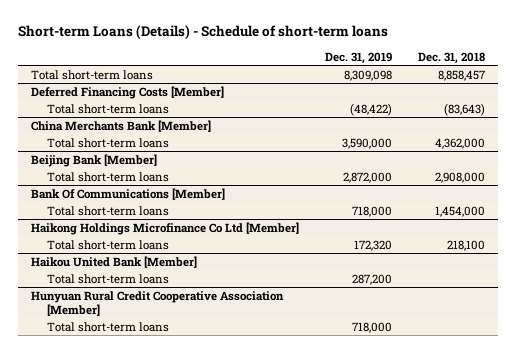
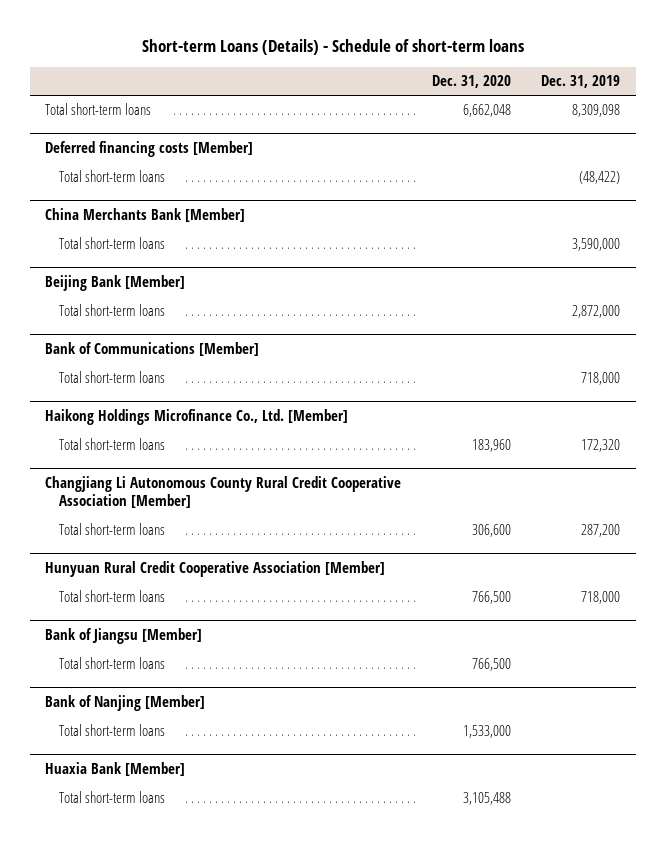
- | Dec. 31, 2019 | Dec. 31, 2018
+ | Dec. 31, 2020 | Dec. 31, 2019
- Deferred Financing Costs [Member]
+ Deferred financing costs [Member]
- Bank Of Communications [Member]
+ Bank of Communications [Member]
- Haikong Holdings Microfinance Co Ltd [Member]
+ Haikong Holdings Microfinance Co., Ltd. [Member]
- Haikou United Bank [Member]
+ Changjiang Li Autonomous County Rural Credit Cooperative Association [Member]
+ Bank of Jiangsu [Member]
+ Total short-term loans | 766,500 |
+ Bank of Nanjing [Member]
+ Total short-term loans | 1,533,000 |
+ Huaxia Bank [Member]
+ Total short-term loans | 3,105,488 |

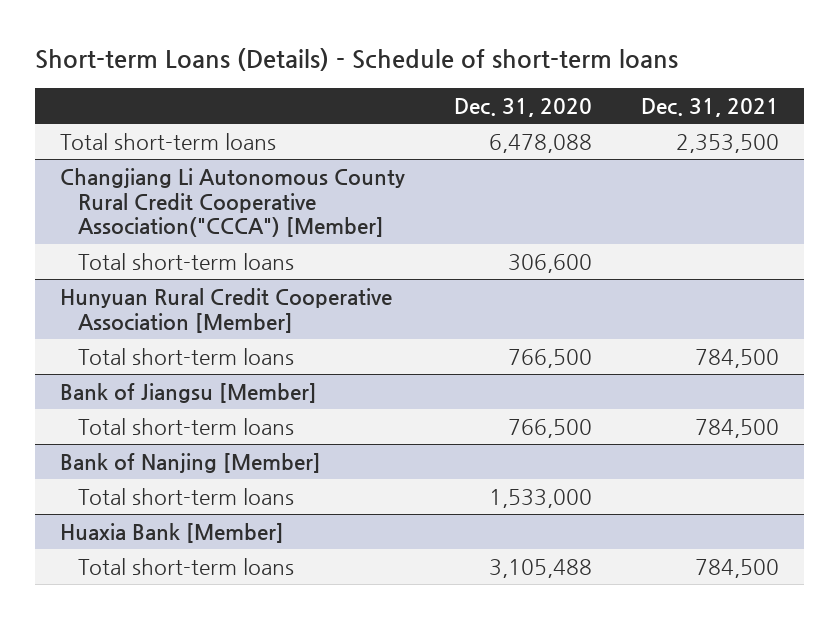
- | Dec. 31, 2020 | Dec. 31, 2019
+ | Dec. 31, 2020 | Dec. 31, 2021
- Total short-term loans | 6,662,048 | 8,309,098
- Deferred financing costs [Member]
- Total short-term loans | | (48,422)
- China Merchants Bank [Member]
- Total short-term loans | | 3,590,000
- Beijing Bank [Member]
- Total short-term loans | | 2,872,000
- Bank of Communications [Member]
- Total short-term loans | | 718,000
- Haikong Holdings Microfinance Co., Ltd. [Member]
- Total short-term loans | 183,960 | 172,320
- Changjiang Li Autonomous County Rural Credit Cooperative Association [Member]
+ Total short-term loans | 6,478,088 | 2,353,500
+ Changjiang Li Autonomous County Rural Credit Cooperative Association("CCCA") [Member]

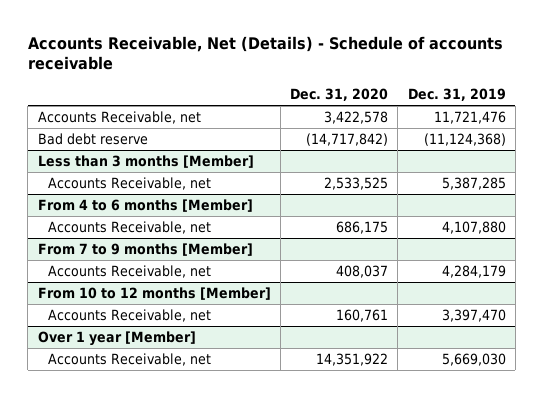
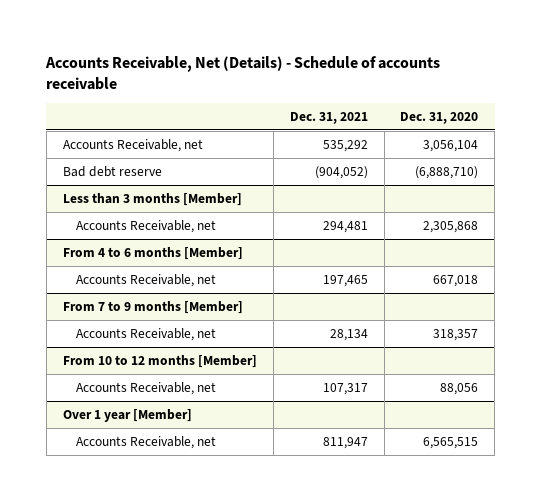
- | Dec. 31, 2020 | Dec. 31, 2019
+ | Dec. 31, 2021 | Dec. 31, 2020
- Accounts Receivable, net | 3,422,578 | 11,721,476
- Bad debt reserve | (14,717,842) | (11,124,368)
+ Accounts Receivable, net | 535,292 | 3,056,104
+ Bad debt reserve | (904,052) | (6,888,710)
@ Less than 3 months [Member]
- Accounts Receivable, net | 2,533,525 | 5,387,285
+ Accounts Receivable, net | 294,481 | 2,305,868
@ From 4 to 6 months [Member]
- Accounts Receivable, net | 686,175 | 4,107,880
+ Accounts Receivable, net | 197,465 | 667,018
@ From 7 to 9 months [Member]
- Accounts Receivable, net | 408,037 | 4,284,179
+ Accounts Receivable, net | 28,134 | 318,357
@ From 10 to 12 months [Member]
- Accounts Receivable, net | 160,761 | 3,397,470
+ Accounts Receivable, net | 107,317 | 88,056
@ Over 1 year [Member]
- Accounts Receivable, net | 14,351,922 | 5,669,030
+ Accounts Receivable, net | 811,947 | 6,565,515

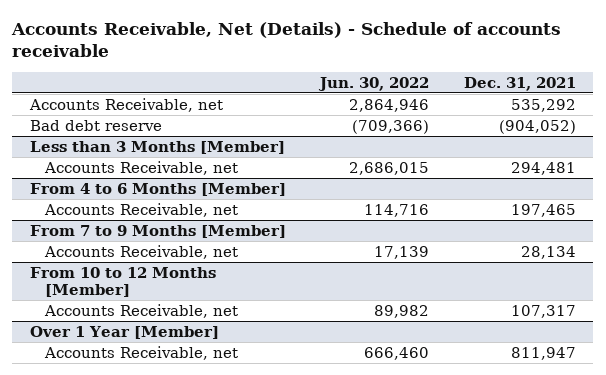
- | Dec. 31, 2021 | Dec. 31, 2020
+ | Jun. 30, 2022 | Dec. 31, 2021
- Less than 3 months [Member]
+ Less than 3 Months [Member]
- From 4 to 6 months [Member]
+ From 4 to 6 Months [Member]
- From 7 to 9 months [Member]
+ From 7 to 9 Months [Member]
- From 10 to 12 months [Member]
+ From 10 to 12 Months [Member]
- Over 1 year [Member]
+ Over 1 Year [Member]

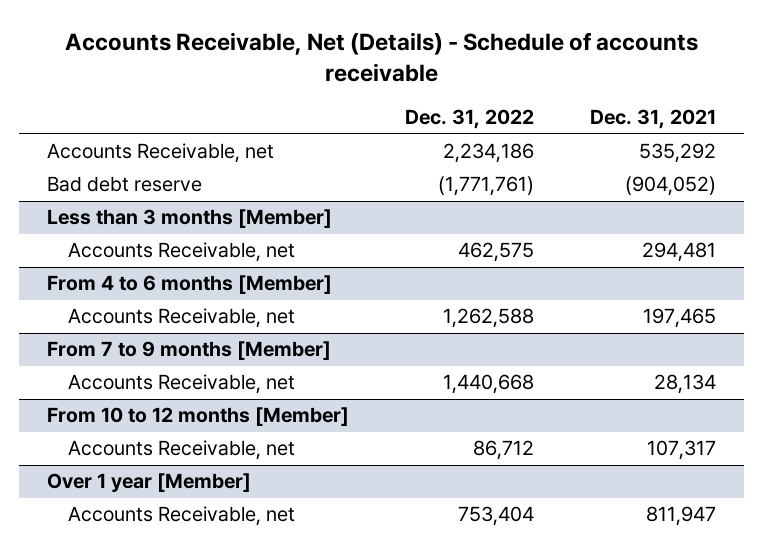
- | Jun. 30, 2022 | Dec. 31, 2021
+ | Dec. 31, 2022 | Dec. 31, 2021
- Less than 3 Months [Member]
+ Less than 3 months [Member]
- From 4 to 6 Months [Member]
+ From 4 to 6 months [Member]
- From 7 to 9 Months [Member]
+ From 7 to 9 months [Member]
- From 10 to 12 Months [Member]
+ From 10 to 12 months [Member]
- Over 1 Year [Member]
+ Over 1 year [Member]

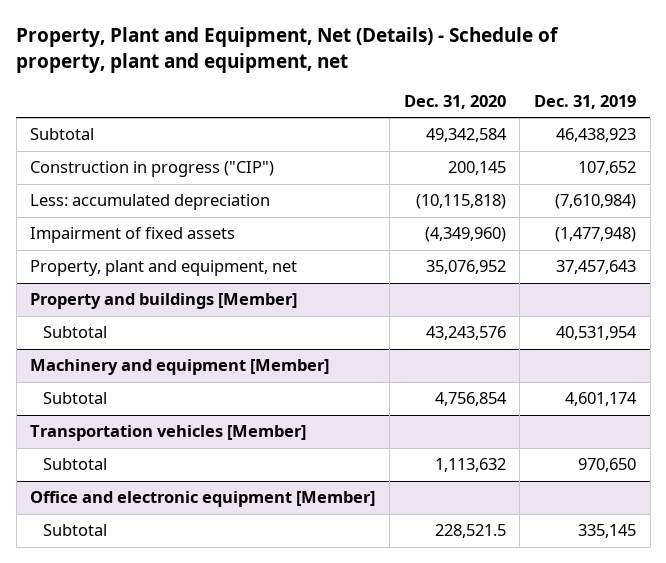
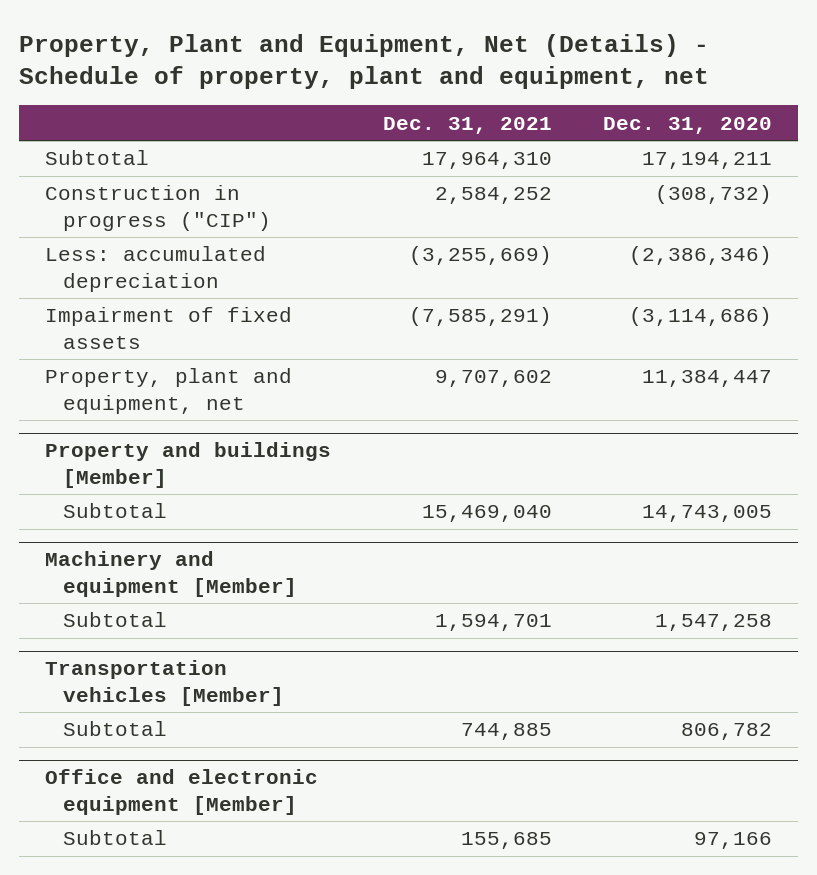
- | Dec. 31, 2020 | Dec. 31, 2019
+ | Dec. 31, 2021 | Dec. 31, 2020
- Subtotal | 49,342,584 | 46,438,923
- Construction in progress ("CIP") | 200,145 | 107,652
- Less: accumulated depreciation | (10,115,818) | (7,610,984)
- Impairment of fixed assets | (4,349,960) | (1,477,948)
- Property, plant and equipment, net | 35,076,952 | 37,457,643
+ Subtotal | 17,964,310 | 17,194,211
+ Construction in progress ("CIP") | 2,584,252 | (308,732)
+ Less: accumulated depreciation | (3,255,669) | (2,386,346)
+ Impairment of fixed assets | (7,585,291) | (3,114,686)
+ Property, plant and equipment, net | 9,707,602 | 11,384,447
@ Property and buildings [Member]
- Subtotal | 43,243,576 | 40,531,954
+ Subtotal | 15,469,040 | 14,743,005
@ Machinery and equipment [Member]
- Subtotal | 4,756,854 | 4,601,174
+ Subtotal | 1,594,701 | 1,547,258
@ Transportation vehicles [Member]
- Subtotal | 1,113,632 | 970,650
+ Subtotal | 744,885 | 806,782
@ Office and electronic equipment [Member]
- Subtotal | 228,521.5 | 335,145
+ Subtotal | 155,685 | 97,166

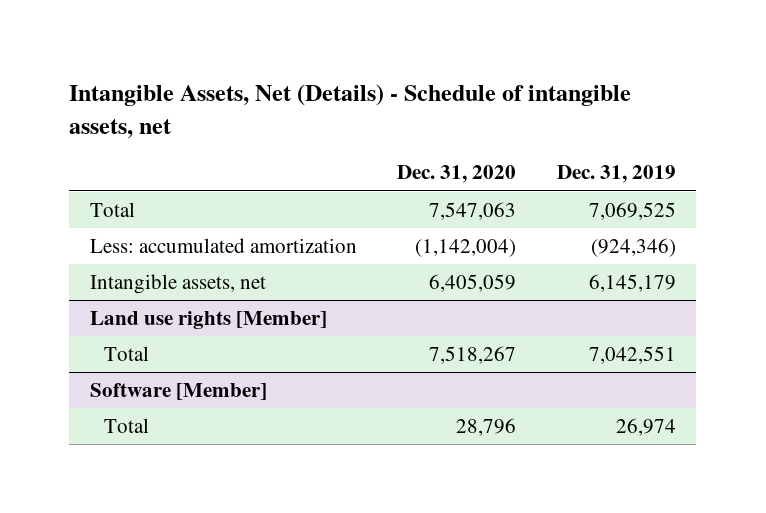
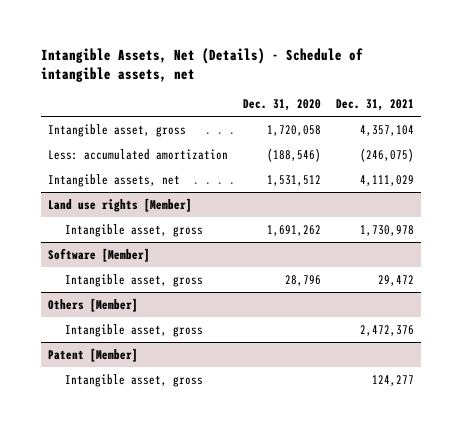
- | Dec. 31, 2020 | Dec. 31, 2019
+ | Dec. 31, 2020 | Dec. 31, 2021
- Total | 7,547,063 | 7,069,525
- Less: accumulated amortization | (1,142,004) | (924,346)
- Intangible assets, net | 6,405,059 | 6,145,179
+ Intangible asset, gross | 1,720,058 | 4,357,104
+ Less: accumulated amortization | (188,546) | (246,075)
+ Intangible assets, net | 1,531,512 | 4,111,029
@ Land use rights [Member]
- Total | 7,518,267 | 7,042,551
+ Intangible asset, gross | 1,691,262 | 1,730,978
@ Software [Member]
- Total | 28,796 | 26,974
+ Intangible asset, gross | 28,796 | 29,472
+ Others [Member]
+ Intangible asset, gross | | 2,472,376
+ Patent [Member]
+ Intangible asset, gross | | 124,277

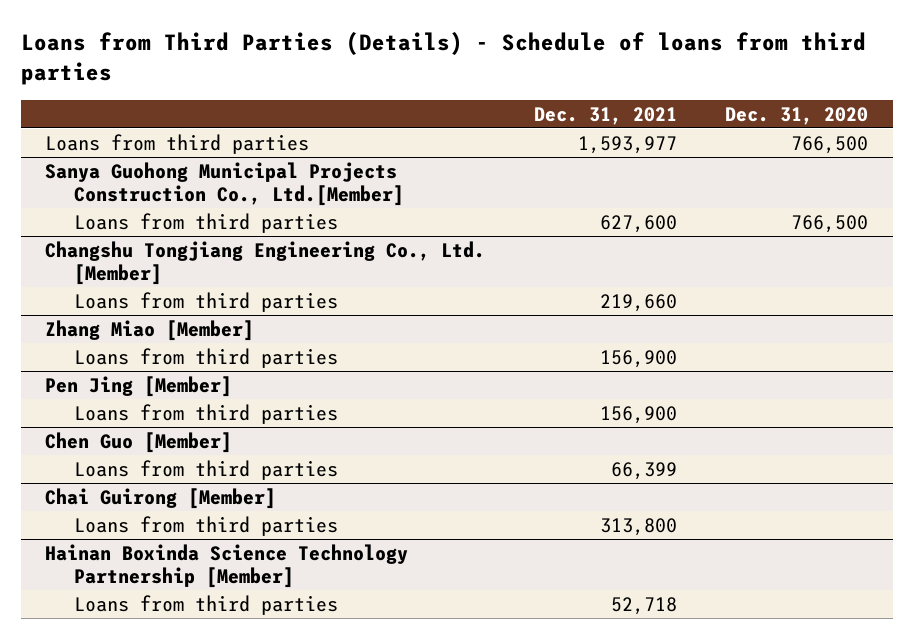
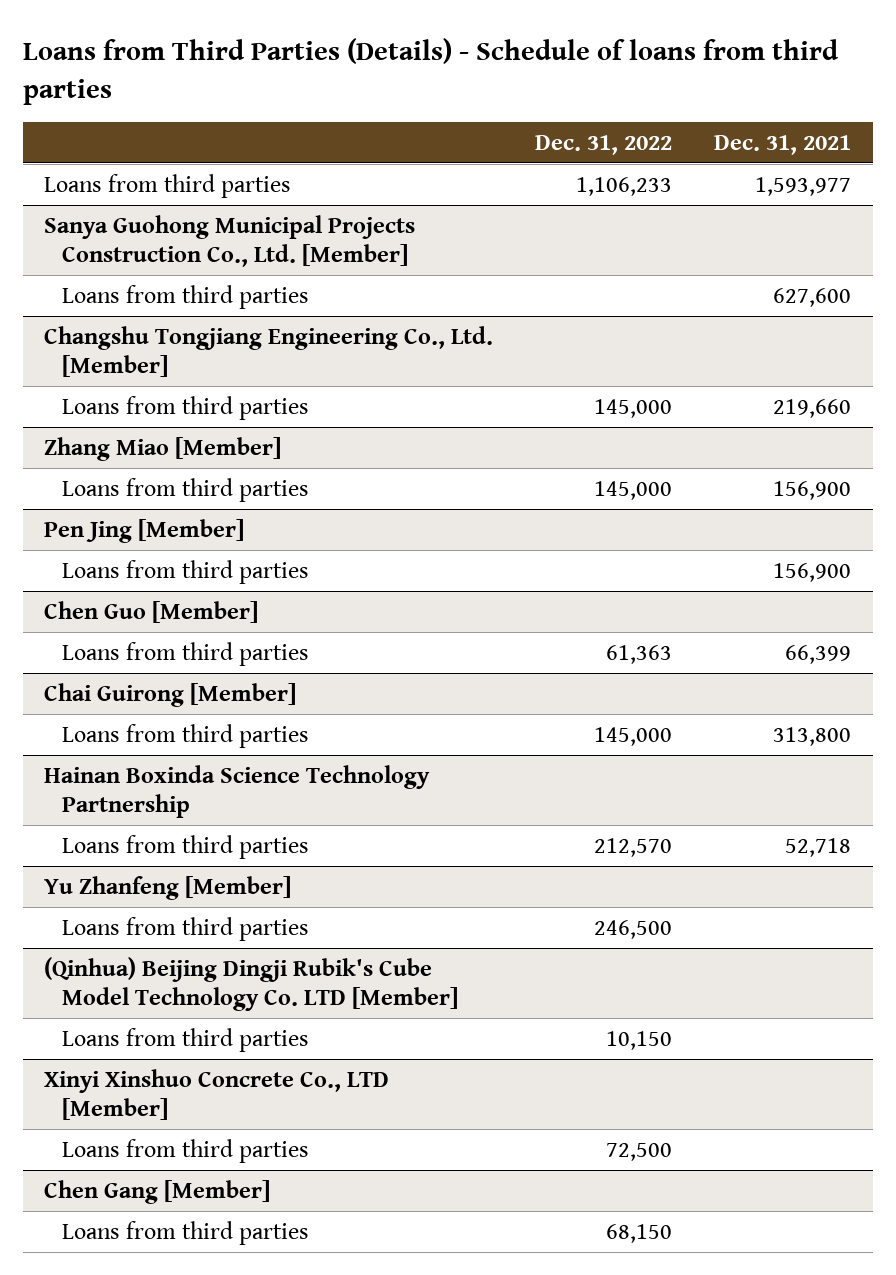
- | Dec. 31, 2021 | Dec. 31, 2020
+ | Dec. 31, 2022 | Dec. 31, 2021
- Sanya Guohong Municipal Projects Construction Co., Ltd.[Member]
+ Sanya Guohong Municipal Projects Construction Co., Ltd. [Member]
- Hainan Boxinda Science Technology Partnership [Member]
+ Hainan Boxinda Science Technology Partnership
+ Yu Zhanfeng [Member]
+ Loans from third parties | 246,500 |
+ (Qinhua) Beijing Dingji Rubik's Cube Model Technology Co. LTD [Member]
+ Loans from third parties | 10,150 |
+ Xinyi Xinshuo Concrete Co., LTD [Member]
+ Loans from third parties | 72,500 |
+ Chen Gang [Member]
+ Loans from third parties | 68,150 |

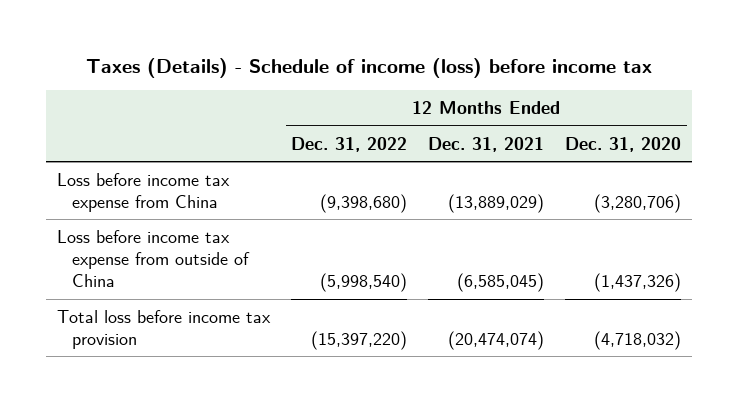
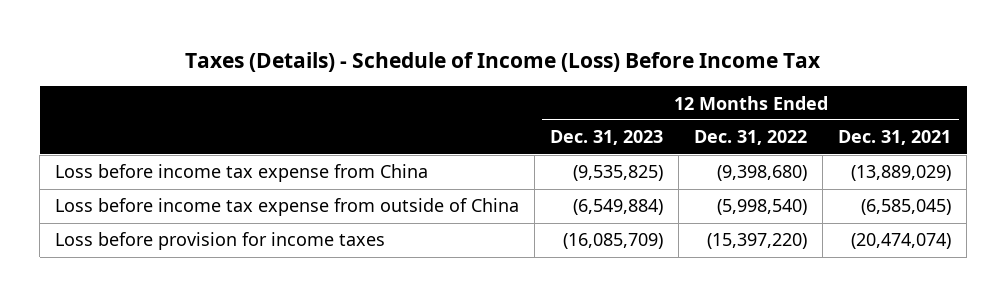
- Taxes (Details) - Schedule of income (loss) before income tax
+ Taxes (Details) - Schedule of Income (Loss) Before Income Tax
- | 12 Months Ended Dec. 31, 2022 | 12 Months Ended Dec. 31, 2021 | 12 Months Ended Dec. 31, 2020
+ | 12 Months Ended Dec. 31, 2023 | 12 Months Ended Dec. 31, 2022 | 12 Months Ended Dec. 31, 2021
- Total loss before income tax provision | (15,397,220) | (20,474,074) | (4,718,032)
+ Loss before provision for income taxes | (16,085,709) | (15,397,220) | (20,474,074)

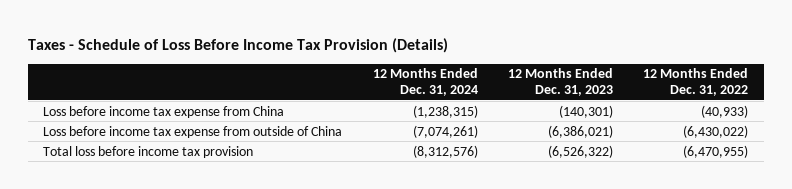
- Taxes (Details) - Schedule of Income (Loss) Before Income Tax
+ Taxes - Schedule of Loss Before Income Tax Provision (Details)
- | 12 Months Ended Dec. 31, 2023 | 12 Months Ended Dec. 31, 2022 | 12 Months Ended Dec. 31, 2021
+ | 12 Months Ended Dec. 31, 2024 | 12 Months Ended Dec. 31, 2023 | 12 Months Ended Dec. 31, 2022
- Loss before income tax expense from China | (9,535,825) | (9,398,680) | (13,889,029)
- Loss before income tax expense from outside of China | (6,549,884) | (5,998,540) | (6,585,045)
- Loss before provision for income taxes | (16,085,709) | (15,397,220) | (20,474,074)
+ Loss before income tax expense from China | (1,238,315) | (140,301) | (40,933)
+ Loss before income tax expense from outside of China | (7,074,261) | (6,386,021) | (6,430,022)
+ Total loss before income tax provision | (8,312,576) | (6,526,322) | (6,470,955)

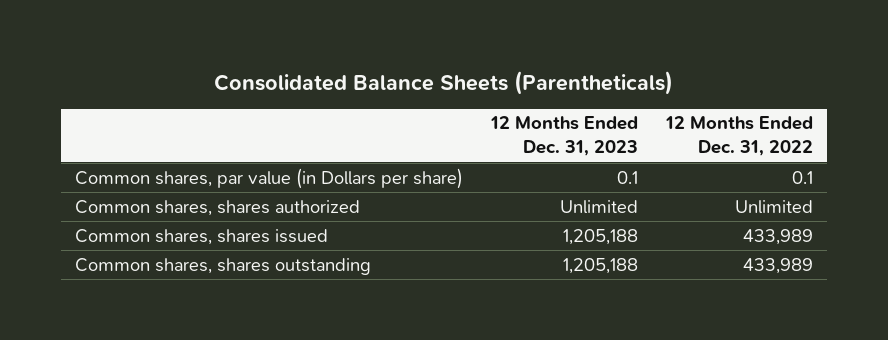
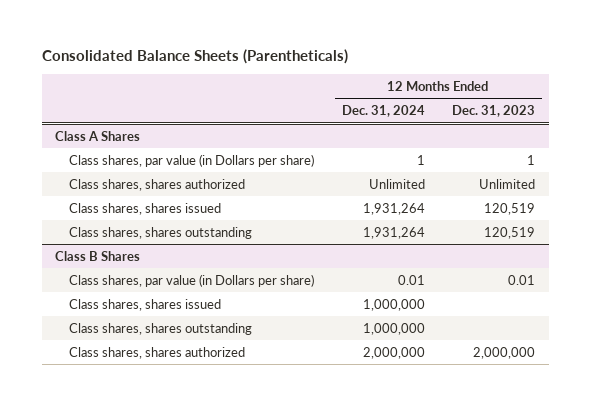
- | 12 Months Ended Dec. 31, 2023 | 12 Months Ended Dec. 31, 2022
+ | 12 Months Ended Dec. 31, 2024 | 12 Months Ended Dec. 31, 2023
- Common shares, par value (in Dollars per share) | 0.1 | 0.1
- Common shares, shares authorized | Unlimited | Unlimited
- Common shares, shares issued | 1,205,188 | 433,989
- Common shares, shares outstanding | 1,205,188 | 433,989
+ Class A Shares
+ Class shares, par value (in Dollars per share) | 1 | 1
+ Class shares, shares authorized | Unlimited | Unlimited
+ Class shares, shares issued | 1,931,264 | 120,519
+ Class shares, shares outstanding | 1,931,264 | 120,519
+ Class B Shares
+ Class shares, par value (in Dollars per share) | 0.01 | 0.01
+ Class shares, shares issued | 1,000,000 |
+ Class shares, shares outstanding | 1,000,000 |
+ Class shares, shares authorized | 2,000,000 | 2,000,000

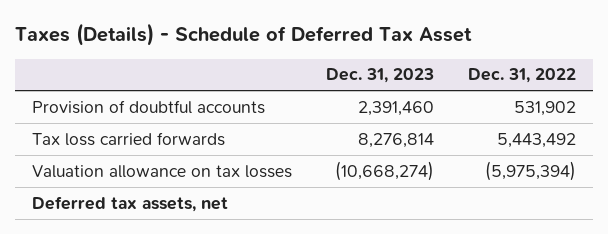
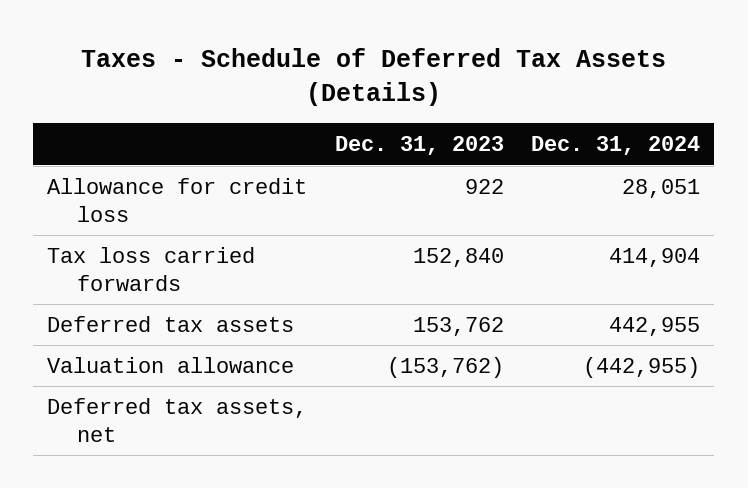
- Taxes (Details) - Schedule of Deferred Tax Asset
+ Taxes - Schedule of Deferred Tax Assets (Details)
- | Dec. 31, 2023 | Dec. 31, 2022
+ | Dec. 31, 2023 | Dec. 31, 2024
- Provision of doubtful accounts | 2,391,460 | 531,902
- Tax loss carried forwards | 8,276,814 | 5,443,492
- Valuation allowance on tax losses | (10,668,274) | (5,975,394)
+ Allowance for credit loss | 922 | 28,051
+ Tax loss carried forwards | 152,840 | 414,904
+ Deferred tax assets | 153,762 | 442,955
+ Valuation allowance | (153,762) | (442,955)

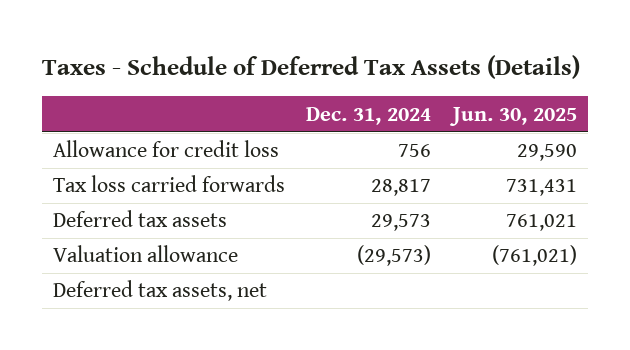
- | Dec. 31, 2023 | Dec. 31, 2024
+ | Dec. 31, 2024 | Jun. 30, 2025
- Allowance for credit loss | 922 | 28,051
- Tax loss carried forwards | 152,840 | 414,904
- Deferred tax assets | 153,762 | 442,955
- Valuation allowance | (153,762) | (442,955)
+ Allowance for credit loss | 756 | 29,590
+ Tax loss carried forwards | 28,817 | 731,431
+ Deferred tax assets | 29,573 | 761,021
+ Valuation allowance | (29,573) | (761,021)

